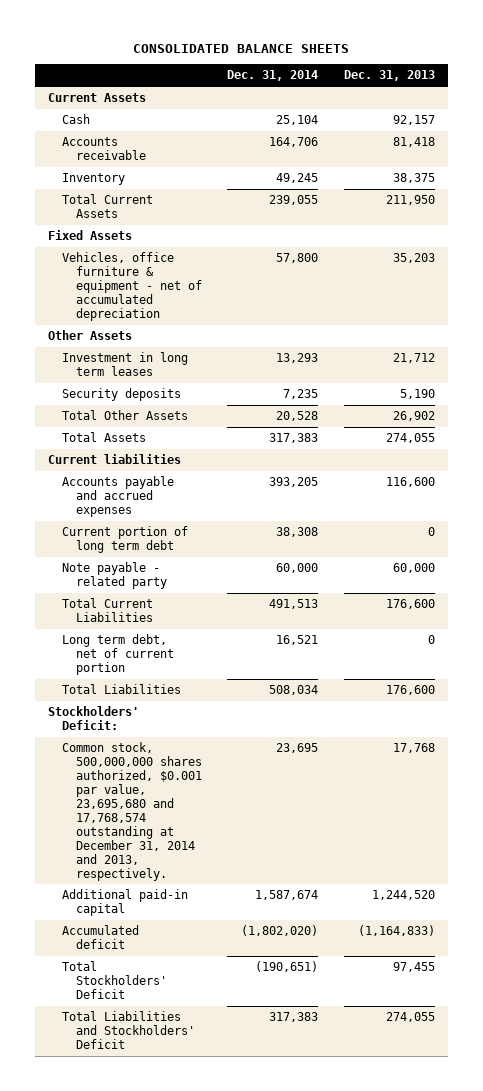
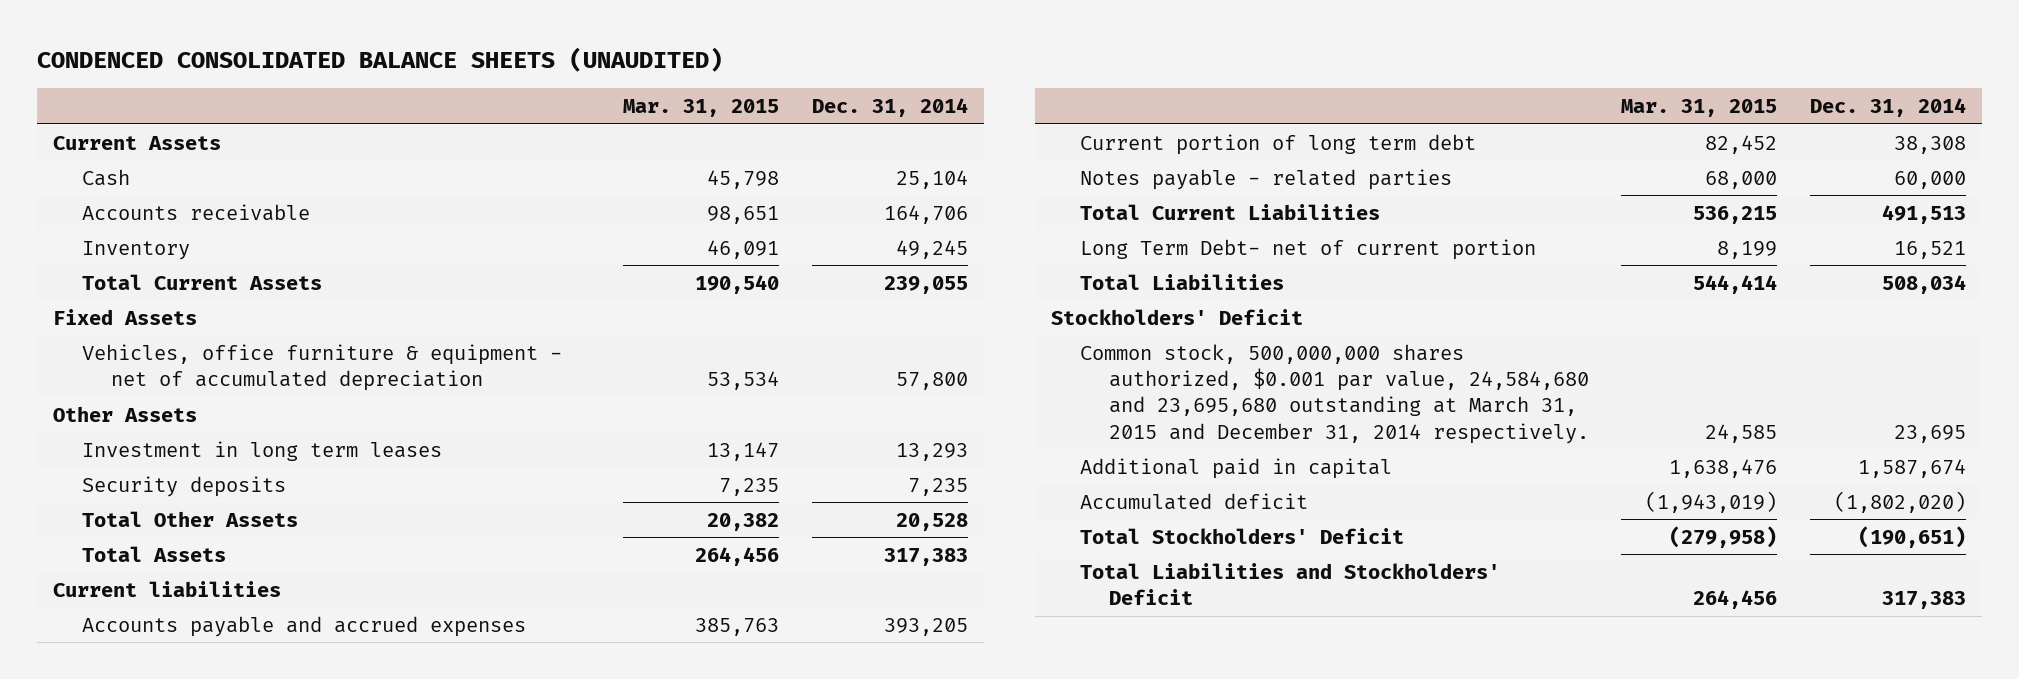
- CONSOLIDATED BALANCE SHEETS
+ CONDENCED CONSOLIDATED BALANCE SHEETS (UNAUDITED)
- | Dec. 31, 2014 | Dec. 31, 2013
+ | Mar. 31, 2015 | Dec. 31, 2014
- Note payable - related party | 60,000 | 60,000
+ Notes payable - related parties | 68,000 | 60,000
- Long term debt, net of current portion | 16,521 | 0
+ Long Term Debt- net of current portion | 8,199 | 16,521
- Stockholders' Deficit:
- Common stock, 500,000,000 shares authorized, $0.001 par value, 23,695,680 and 17,768,574 outstanding at December 31, 2014 and 2013, respectively. | 23,695 | 17,768
- Additional paid-in capital | 1,587,674 | 1,244,520
+ Stockholders' Deficit
+ Common stock, 500,000,000 shares authorized, $0.001 par value, 24,584,680 and 23,695,680 outstanding at March 31, 2015 and December 31, 2014 respectively. | 24,585 | 23,695
+ Additional paid in capital | 1,638,476 | 1,587,674

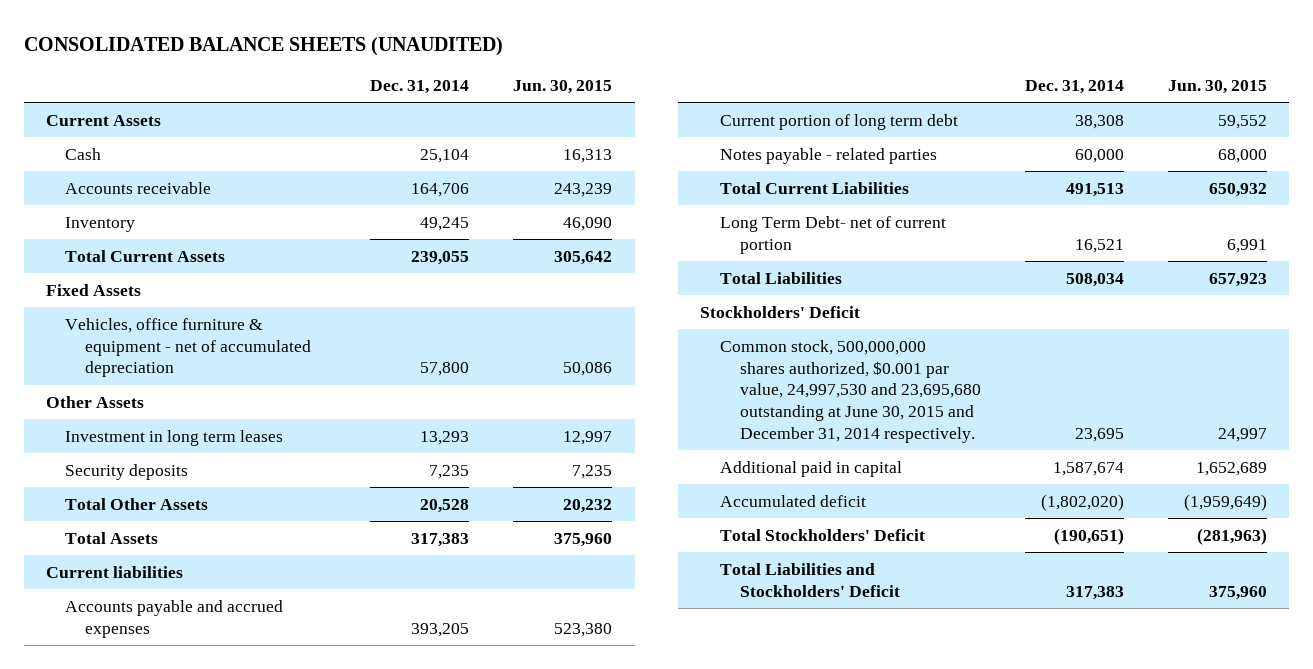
- CONDENCED CONSOLIDATED BALANCE SHEETS (UNAUDITED)
+ CONSOLIDATED BALANCE SHEETS (UNAUDITED)
- | Mar. 31, 2015 | Dec. 31, 2014
+ | Dec. 31, 2014 | Jun. 30, 2015
- Common stock, 500,000,000 shares authorized, $0.001 par value, 24,584,680 and 23,695,680 outstanding at March 31, 2015 and December 31, 2014 respectively. | 24,585 | 23,695
+ Common stock, 500,000,000 shares authorized, $0.001 par value, 24,997,530 and 23,695,680 outstanding at June 30, 2015 and December 31, 2014 respectively. | 23,695 | 24,997

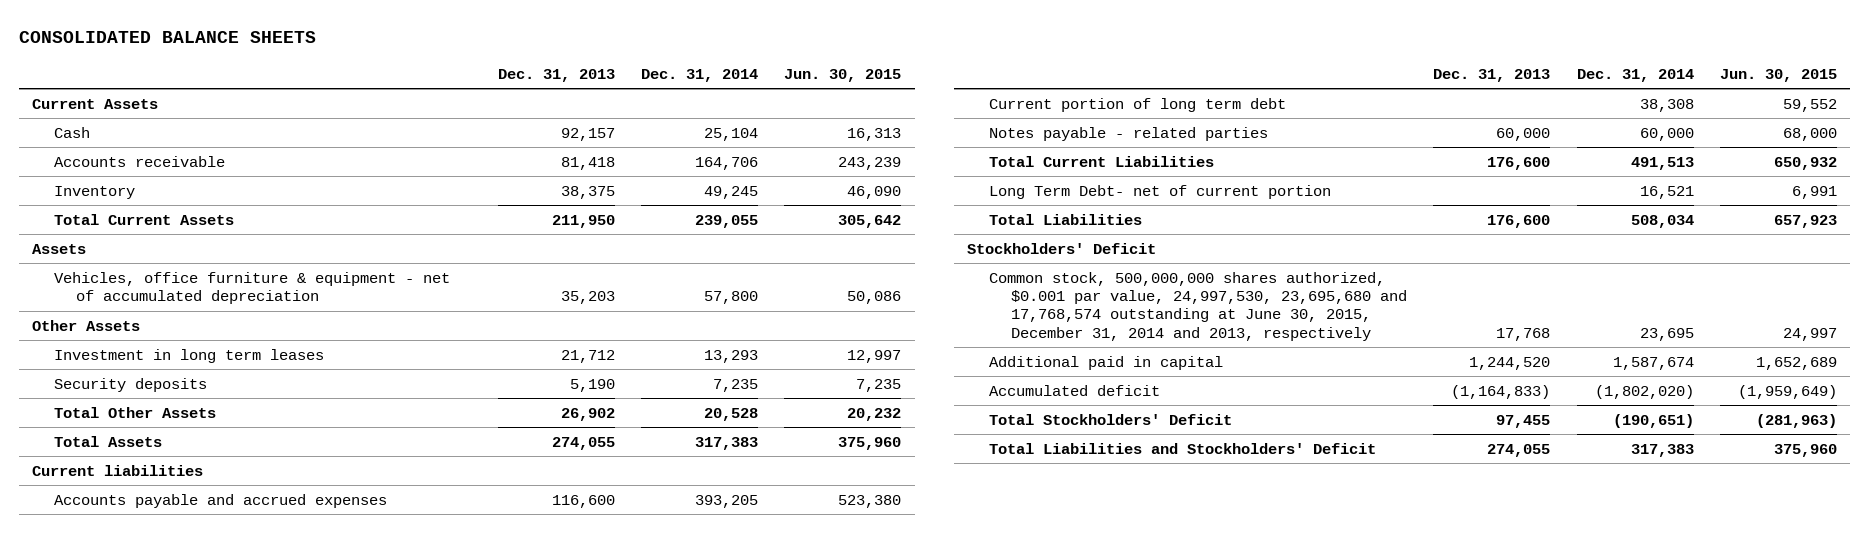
- CONSOLIDATED BALANCE SHEETS (UNAUDITED)
+ CONSOLIDATED BALANCE SHEETS
- | Dec. 31, 2014 | Jun. 30, 2015
+ | Dec. 31, 2013 | Dec. 31, 2014 | Jun. 30, 2015
- Fixed Assets
+ Assets
- Common stock, 500,000,000 shares authorized, $0.001 par value, 24,997,530 and 23,695,680 outstanding at June 30, 2015 and December 31, 2014 respectively. | 23,695 | 24,997
+ Common stock, 500,000,000 shares authorized, $0.001 par value, 24,997,530, 23,695,680 and 17,768,574 outstanding at June 30, 2015, December 31, 2014 and 2013, respectively | 17,768 | 23,695 | 24,997

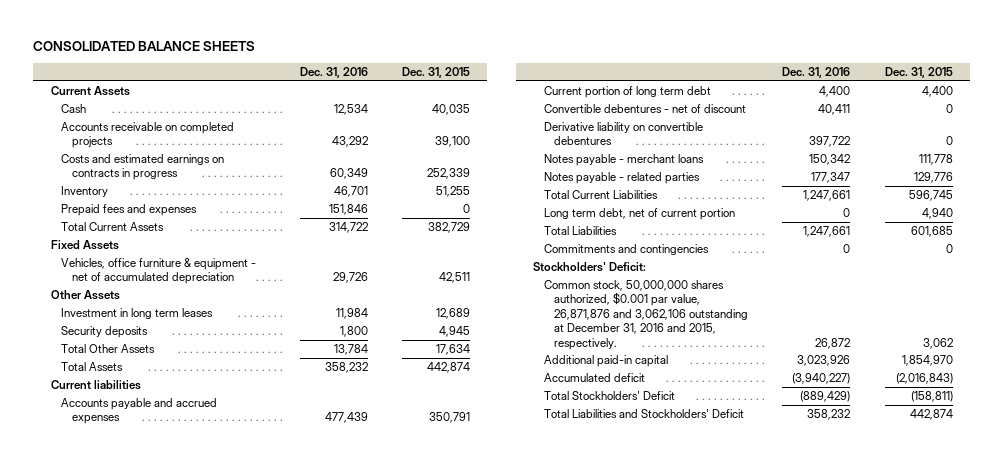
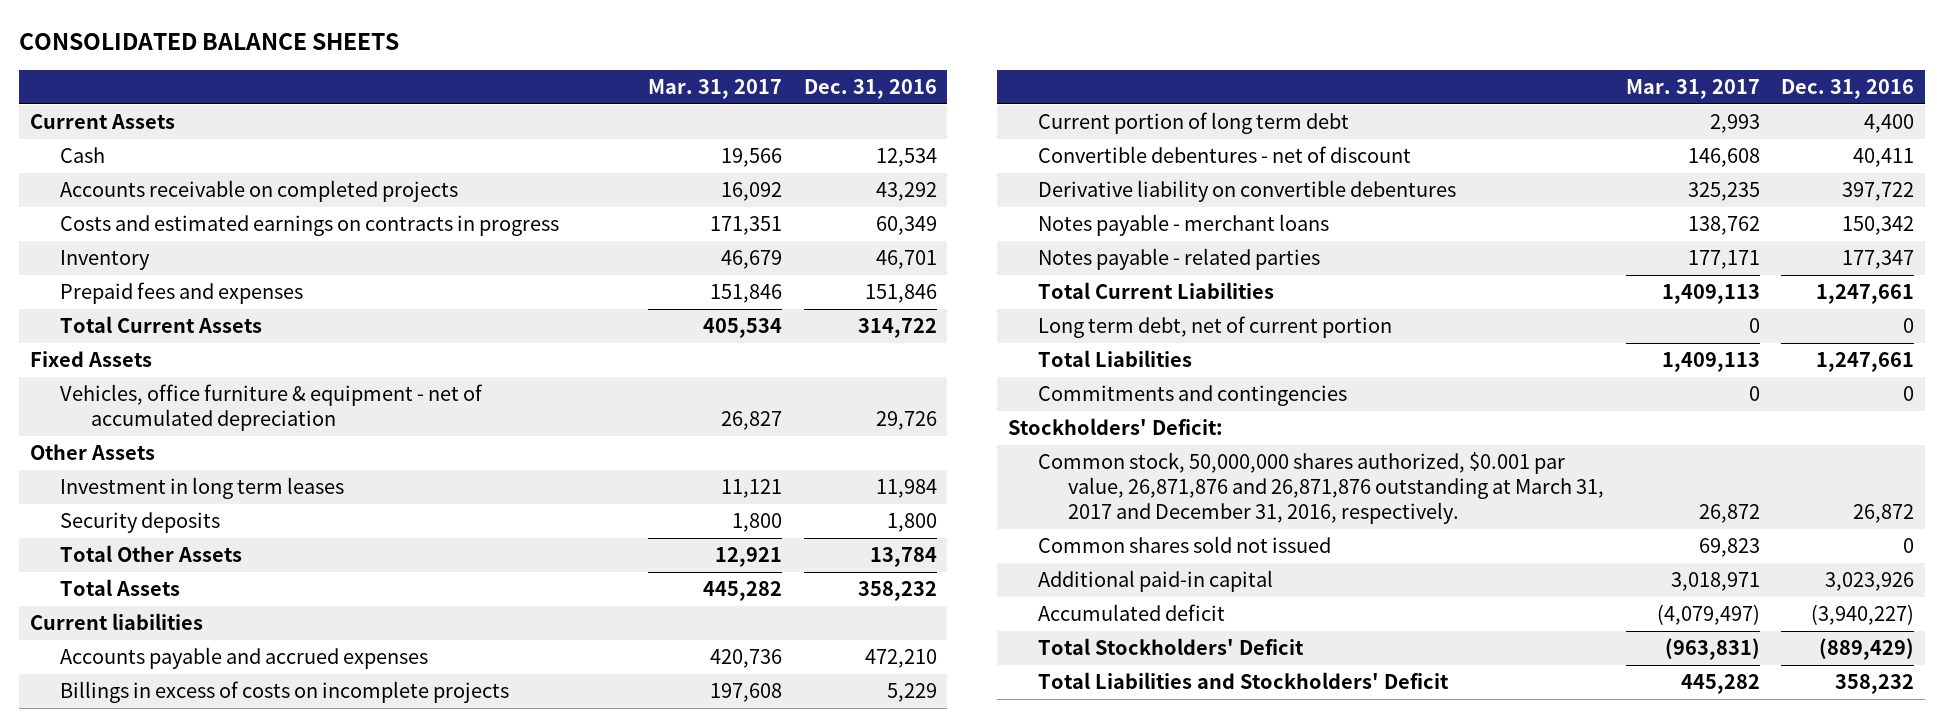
- | Dec. 31, 2016 | Dec. 31, 2015
+ | Mar. 31, 2017 | Dec. 31, 2016
- Accounts payable and accrued expenses | 477,439 | 350,791
+ Accounts payable and accrued expenses | 420,736 | 472,210
+ Billings in excess of costs on incomplete projects | 197,608 | 5,229
- Common stock, 50,000,000 shares authorized, $0.001 par value, 26,871,876 and 3,062,106 outstanding at December 31, 2016 and 2015, respectively. | 26,872 | 3,062
+ Common stock, 50,000,000 shares authorized, $0.001 par value, 26,871,876 and 26,871,876 outstanding at March 31, 2017 and December 31, 2016, respectively. | 26,872 | 26,872
+ Common shares sold not issued | 69,823 | 0

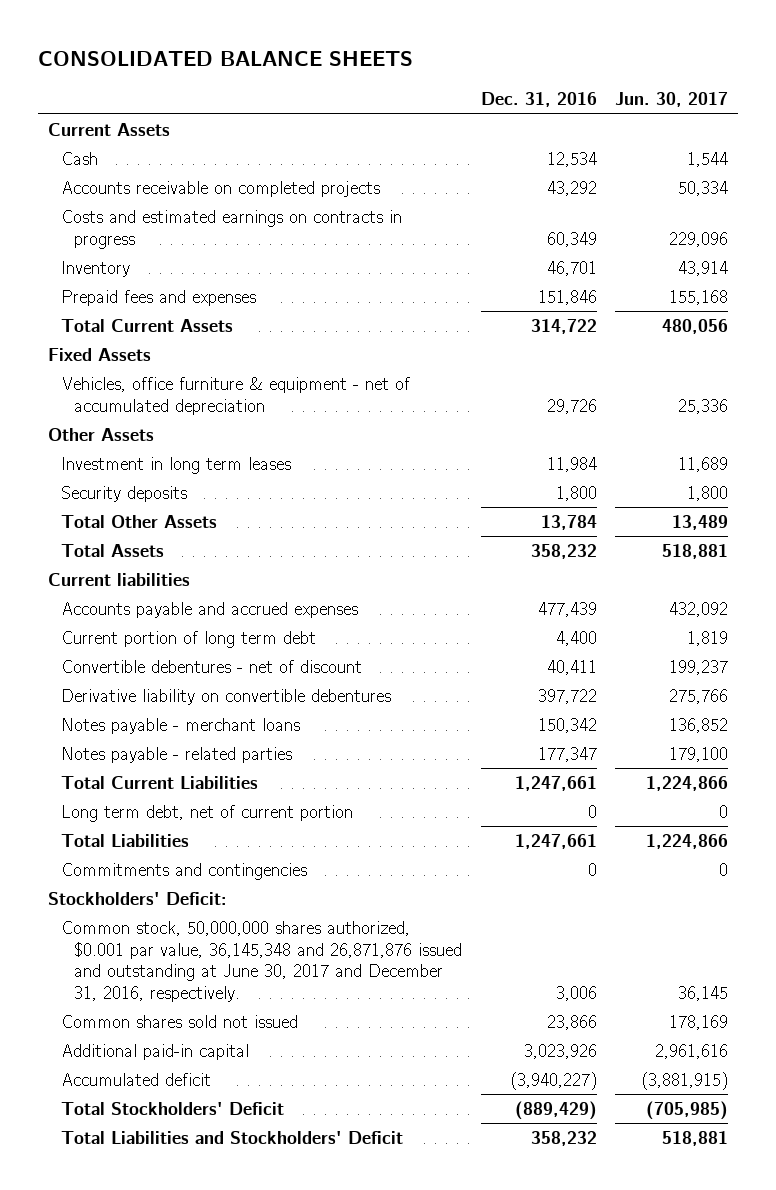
- | Mar. 31, 2017 | Dec. 31, 2016
+ | Dec. 31, 2016 | Jun. 30, 2017
- Accounts payable and accrued expenses | 420,736 | 472,210
- Billings in excess of costs on incomplete projects | 197,608 | 5,229
+ Accounts payable and accrued expenses | 477,439 | 432,092
- Common stock, 50,000,000 shares authorized, $0.001 par value, 26,871,876 and 26,871,876 outstanding at March 31, 2017 and December 31, 2016, respectively. | 26,872 | 26,872
- Common shares sold not issued | 69,823 | 0
+ Common stock, 50,000,000 shares authorized, $0.001 par value, 36,145,348 and 26,871,876 issued and outstanding at June 30, 2017 and December 31, 2016, respectively. | 3,006 | 36,145
+ Common shares sold not issued | 23,866 | 178,169

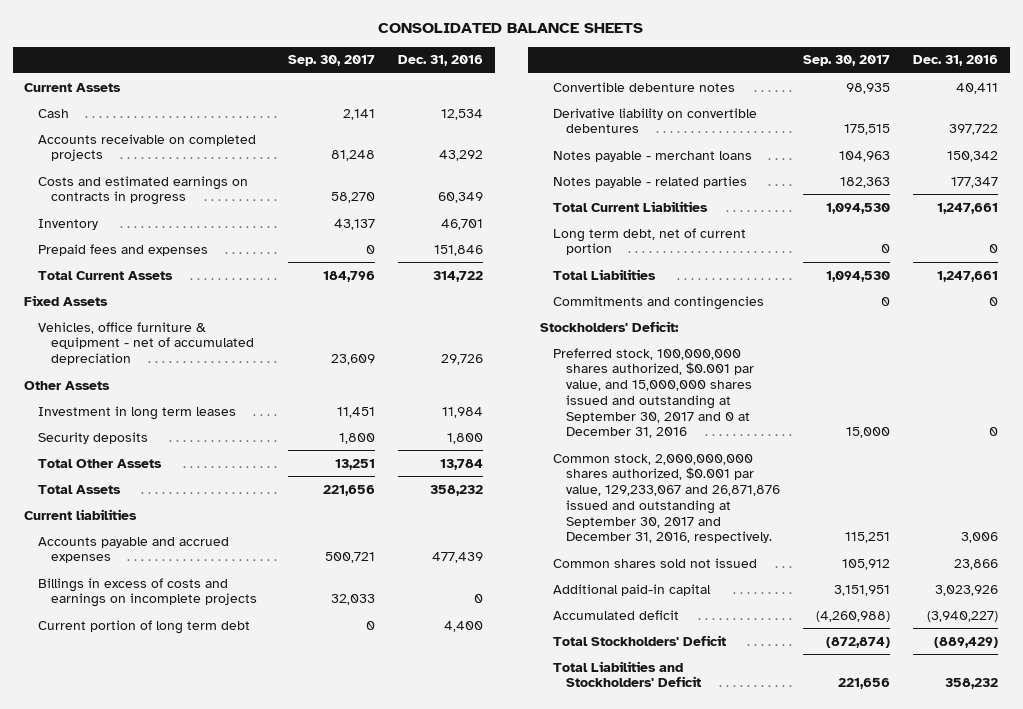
- | Dec. 31, 2016 | Jun. 30, 2017
+ | Sep. 30, 2017 | Dec. 31, 2016
+ Billings in excess of costs and earnings on incomplete projects | 32,033 | 0
- Convertible debentures - net of discount | 40,411 | 199,237
+ Convertible debenture notes | 98,935 | 40,411
- Common stock, 50,000,000 shares authorized, $0.001 par value, 36,145,348 and 26,871,876 issued and outstanding at June 30, 2017 and December 31, 2016, respectively. | 3,006 | 36,145
+ Preferred stock, 100,000,000 shares authorized, $0.001 par value, and 15,000,000 shares issued and outstanding at September 30, 2017 and 0 at December 31, 2016 | 15,000 | 0
+ Common stock, 2,000,000,000 shares authorized, $0.001 par value, 129,233,067 and 26,871,876 issued and outstanding at September 30, 2017 and December 31, 2016, respectively. | 115,251 | 3,006

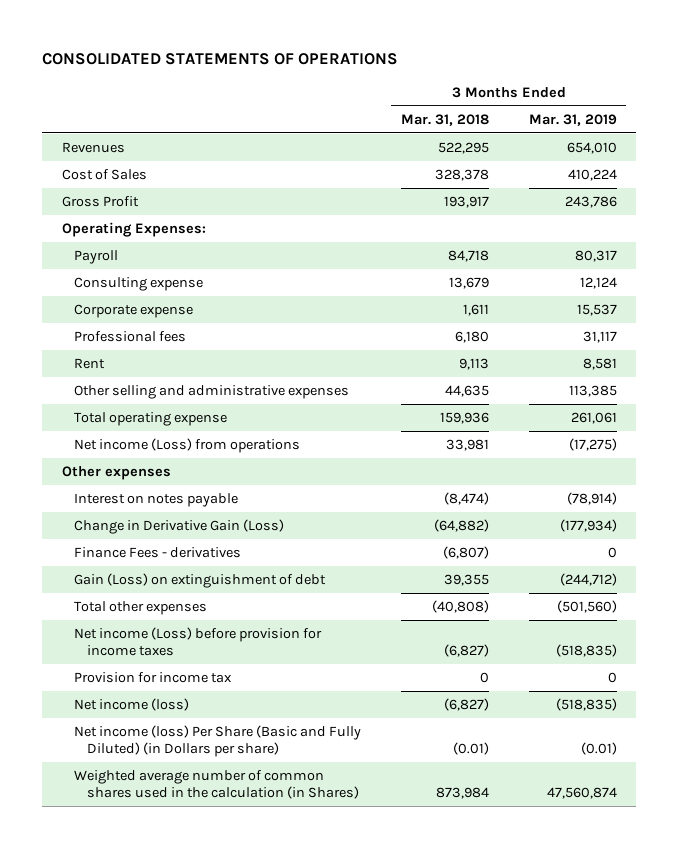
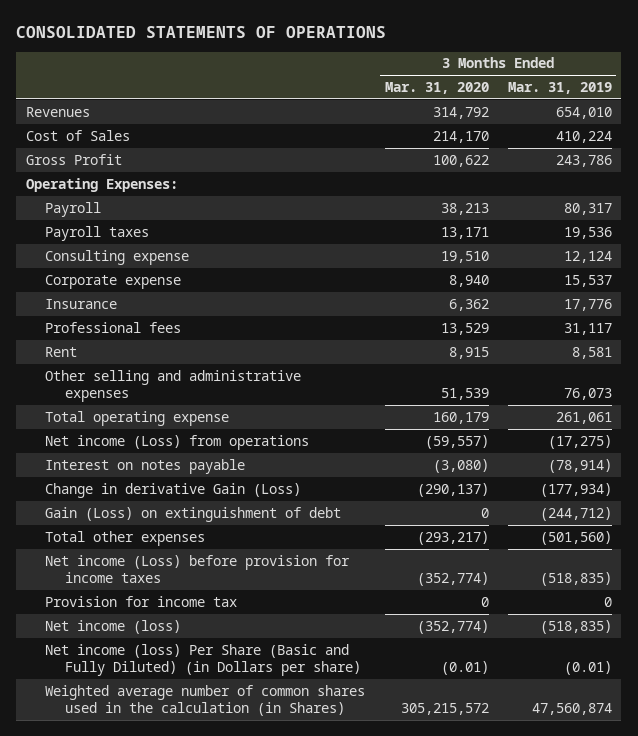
- | 3 Months Ended Mar. 31, 2018 | 3 Months Ended Mar. 31, 2019
+ | 3 Months Ended Mar. 31, 2020 | 3 Months Ended Mar. 31, 2019
+ Payroll taxes | 13,171 | 19,536
+ Insurance | 6,362 | 17,776
- Other selling and administrative expenses | 44,635 | 113,385
+ Other selling and administrative expenses | 51,539 | 76,073
- Other expenses
- Change in Derivative Gain (Loss) | (64,882) | (177,934)
- Finance Fees - derivatives | (6,807) | 0
+ Change in derivative Gain (Loss) | (290,137) | (177,934)

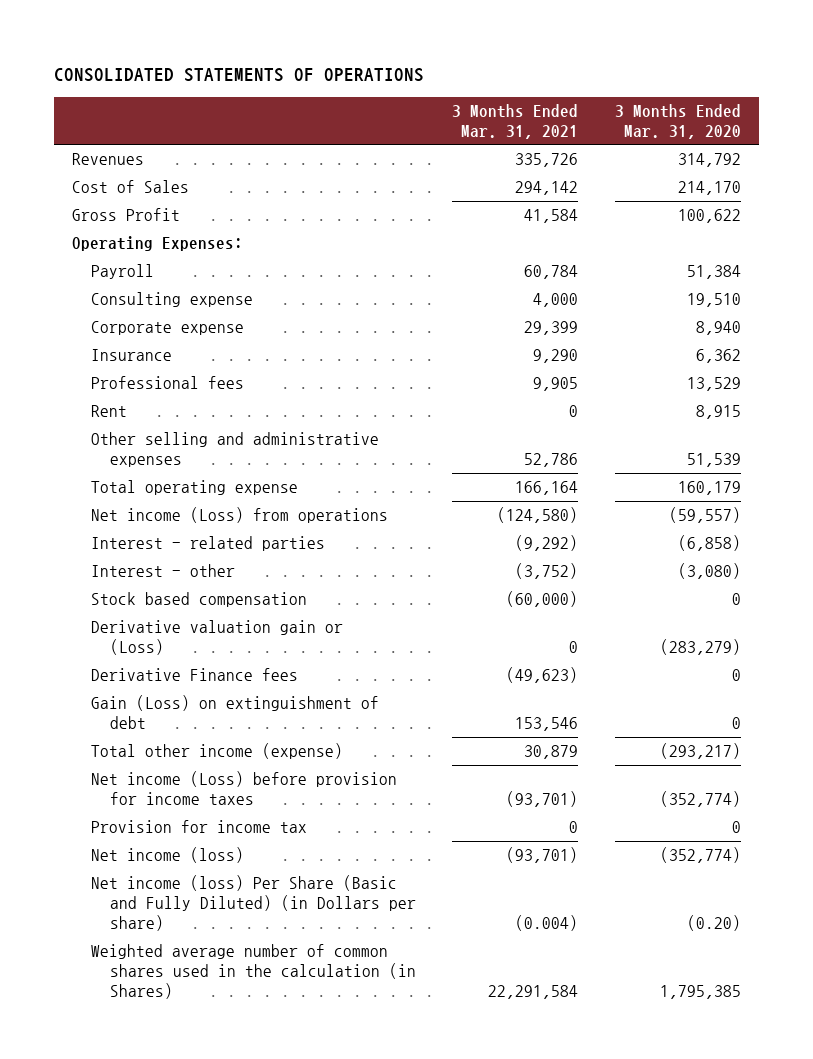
- | 3 Months Ended Mar. 31, 2020 | 3 Months Ended Mar. 31, 2019
+ | 3 Months Ended Mar. 31, 2021 | 3 Months Ended Mar. 31, 2020
- Payroll | 38,213 | 80,317
- Payroll taxes | 13,171 | 19,536
+ Payroll | 60,784 | 51,384
- Interest on notes payable | (3,080) | (78,914)
- Change in derivative Gain (Loss) | (290,137) | (177,934)
+ Interest - related parties | (9,292) | (6,858)
+ Interest - other | (3,752) | (3,080)
+ Stock based compensation | (60,000) | 0
+ Derivative valuation gain or (Loss) | 0 | (283,279)
+ Derivative Finance fees | (49,623) | 0
- Total other expenses | (293,217) | (501,560)
+ Total other income (expense) | 30,879 | (293,217)
- Net income (loss) Per Share (Basic and Fully Diluted) (in Dollars per share) | (0.01) | (0.01)
- Weighted average number of common shares used in the calculation (in Shares) | 305,215,572 | 47,560,874
+ Net income (loss) Per Share (Basic and Fully Diluted) (in Dollars per share) | (0.004) | (0.20)
+ Weighted average number of common shares used in the calculation (in Shares) | 22,291,584 | 1,795,385

